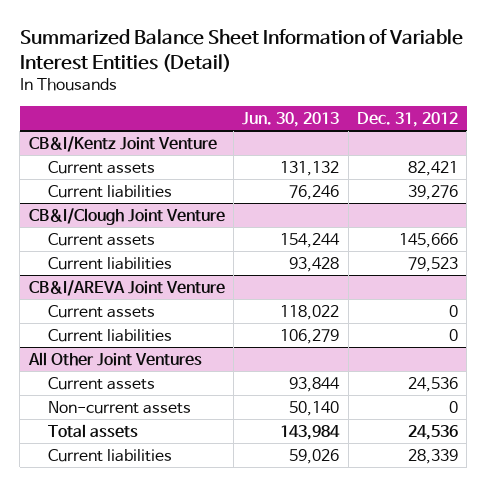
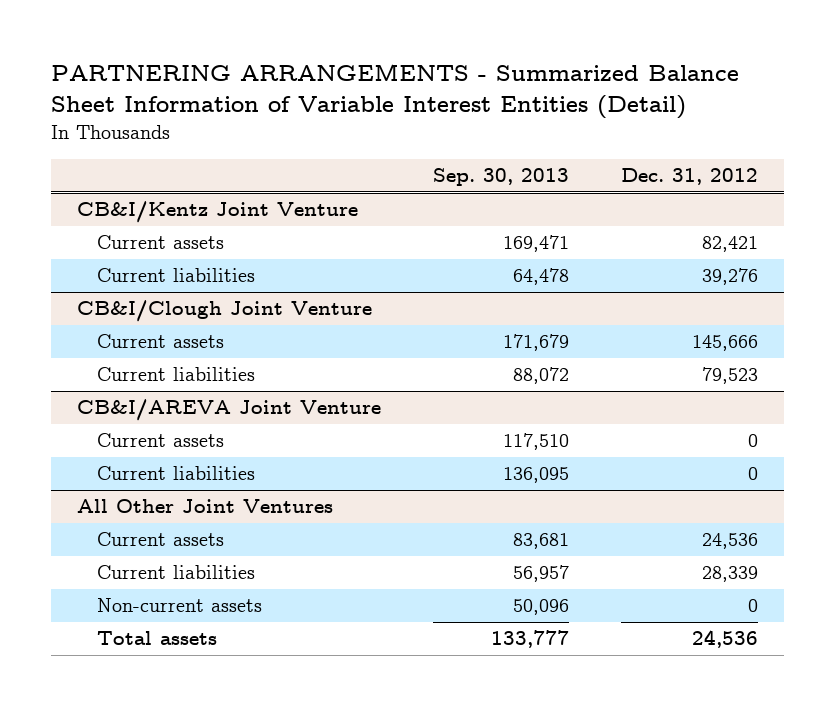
- Summarized Balance Sheet Information of Variable Interest Entities (Detail)
+ PARTNERING ARRANGEMENTS - Summarized Balance Sheet Information of Variable Interest Entities (Detail)
- | Jun. 30, 2013 | Dec. 31, 2012
+ | Sep. 30, 2013 | Dec. 31, 2012
@ All Other Joint Ventures
moved up: Current liabilities | 56,957 | 28,339

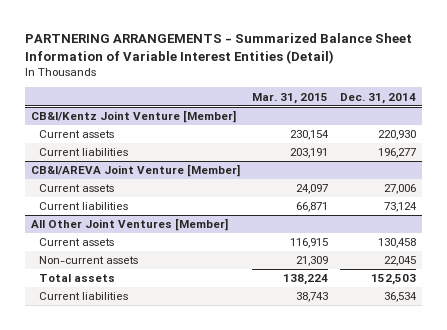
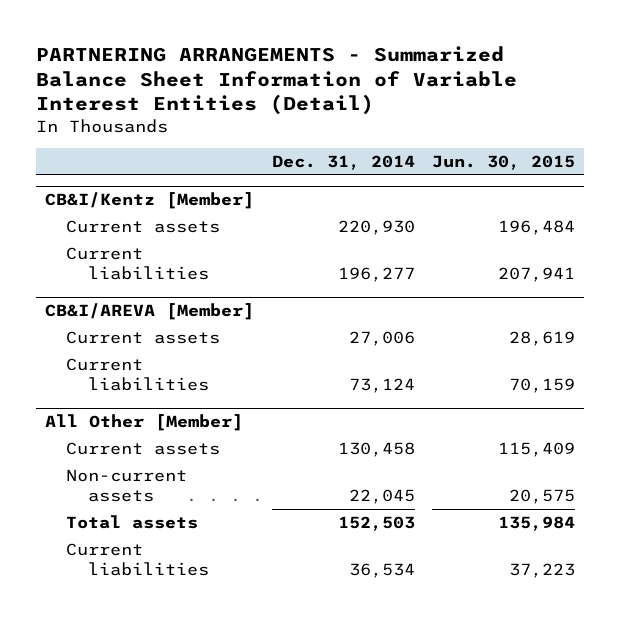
- | Mar. 31, 2015 | Dec. 31, 2014
+ | Dec. 31, 2014 | Jun. 30, 2015
- CB&I/Kentz Joint Venture [Member]
+ CB&I/Kentz [Member]
- CB&I/AREVA Joint Venture [Member]
+ CB&I/AREVA [Member]
- All Other Joint Ventures [Member]
+ All Other [Member]

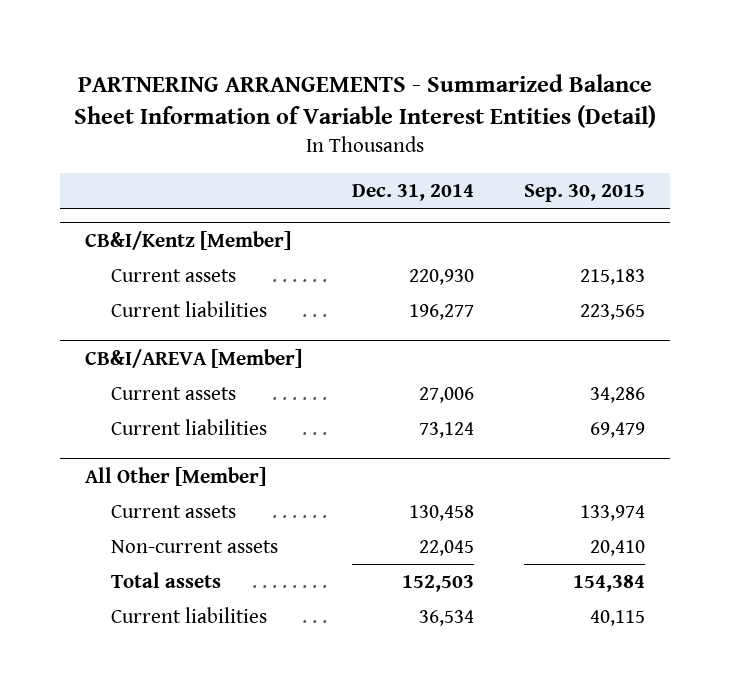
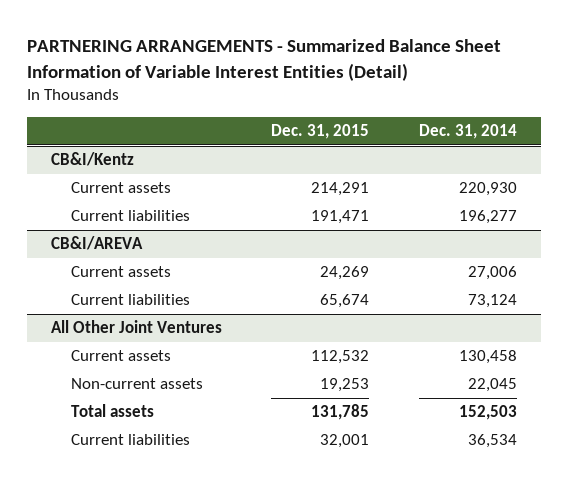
- | Dec. 31, 2014 | Sep. 30, 2015
+ | Dec. 31, 2015 | Dec. 31, 2014
- CB&I/Kentz [Member]
+ CB&I/Kentz
- CB&I/AREVA [Member]
+ CB&I/AREVA
- All Other [Member]
+ All Other Joint Ventures

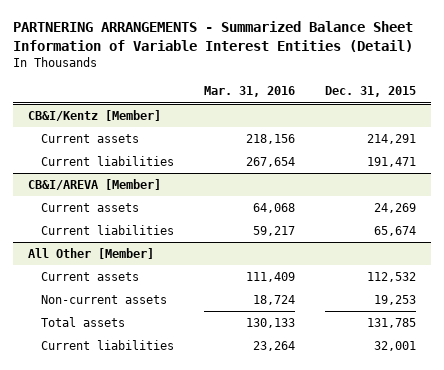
- | Dec. 31, 2015 | Dec. 31, 2014
+ | Mar. 31, 2016 | Dec. 31, 2015
- CB&I/Kentz
+ CB&I/Kentz [Member]
- CB&I/AREVA
+ CB&I/AREVA [Member]
- All Other Joint Ventures
+ All Other [Member]

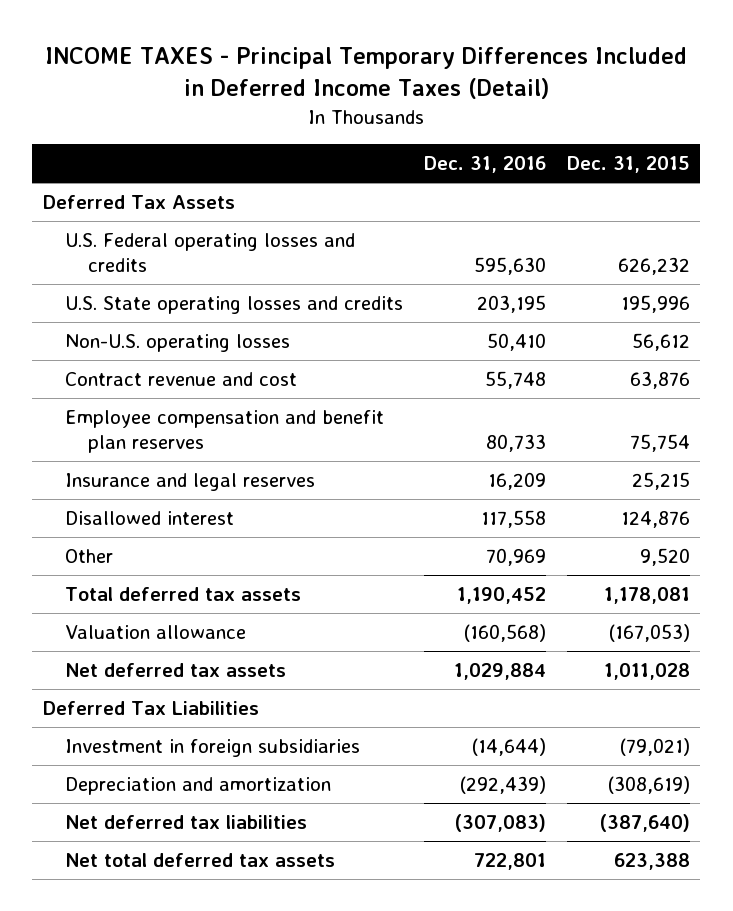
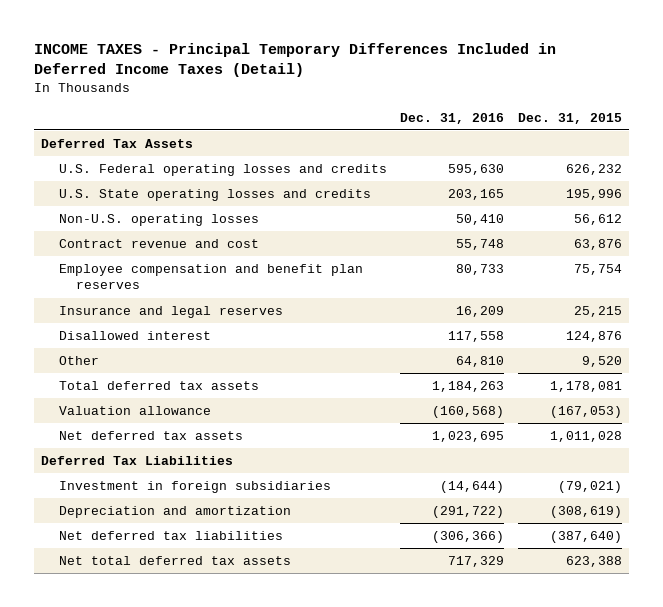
- U.S. State operating losses and credits | 203,195 | 195,996
+ U.S. State operating losses and credits | 203,165 | 195,996
- Other | 70,969 | 9,520
- Total deferred tax assets | 1,190,452 | 1,178,081
+ Other | 64,810 | 9,520
+ Total deferred tax assets | 1,184,263 | 1,178,081
- Net deferred tax assets | 1,029,884 | 1,011,028
+ Net deferred tax assets | 1,023,695 | 1,011,028
- Depreciation and amortization | (292,439) | (308,619)
- Net deferred tax liabilities | (307,083) | (387,640)
- Net total deferred tax assets | 722,801 | 623,388
+ Depreciation and amortization | (291,722) | (308,619)
+ Net deferred tax liabilities | (306,366) | (387,640)
+ Net total deferred tax assets | 717,329 | 623,388

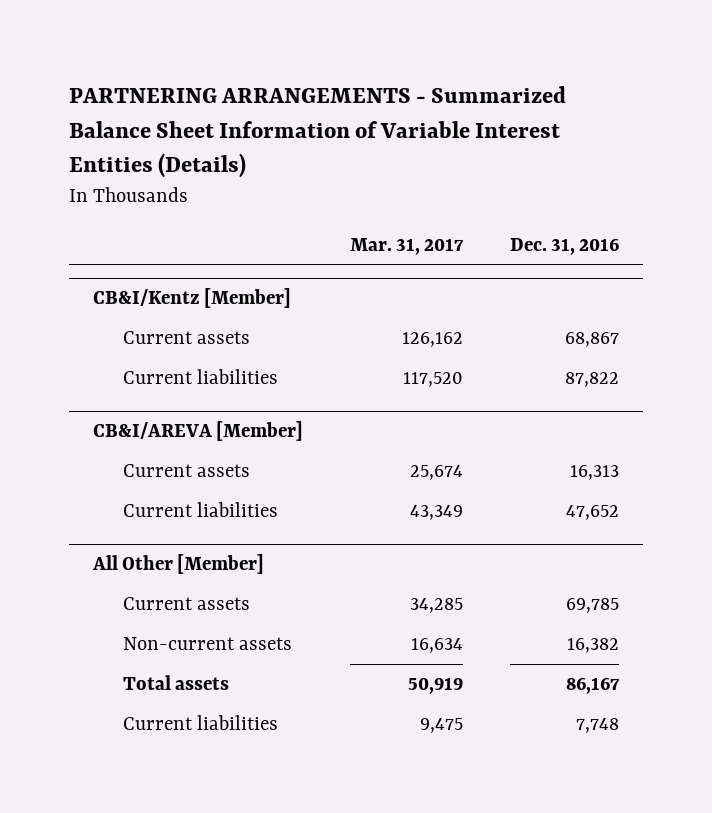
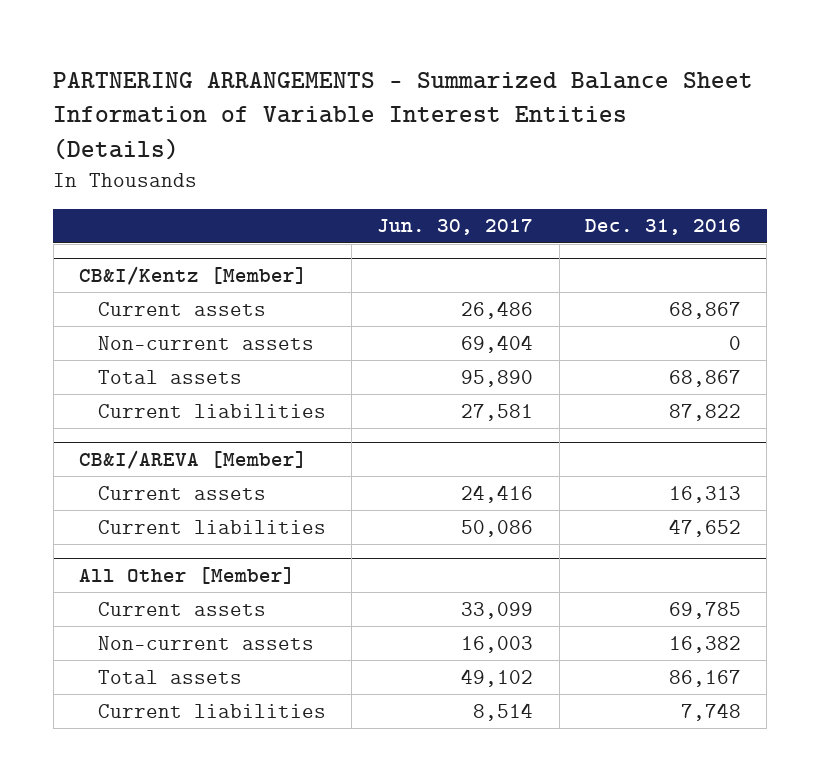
- | Mar. 31, 2017 | Dec. 31, 2016
+ | Jun. 30, 2017 | Dec. 31, 2016
@ CB&I/Kentz [Member]
+ Non-current assets | 69,404 | 0
+ Total assets | 95,890 | 68,867

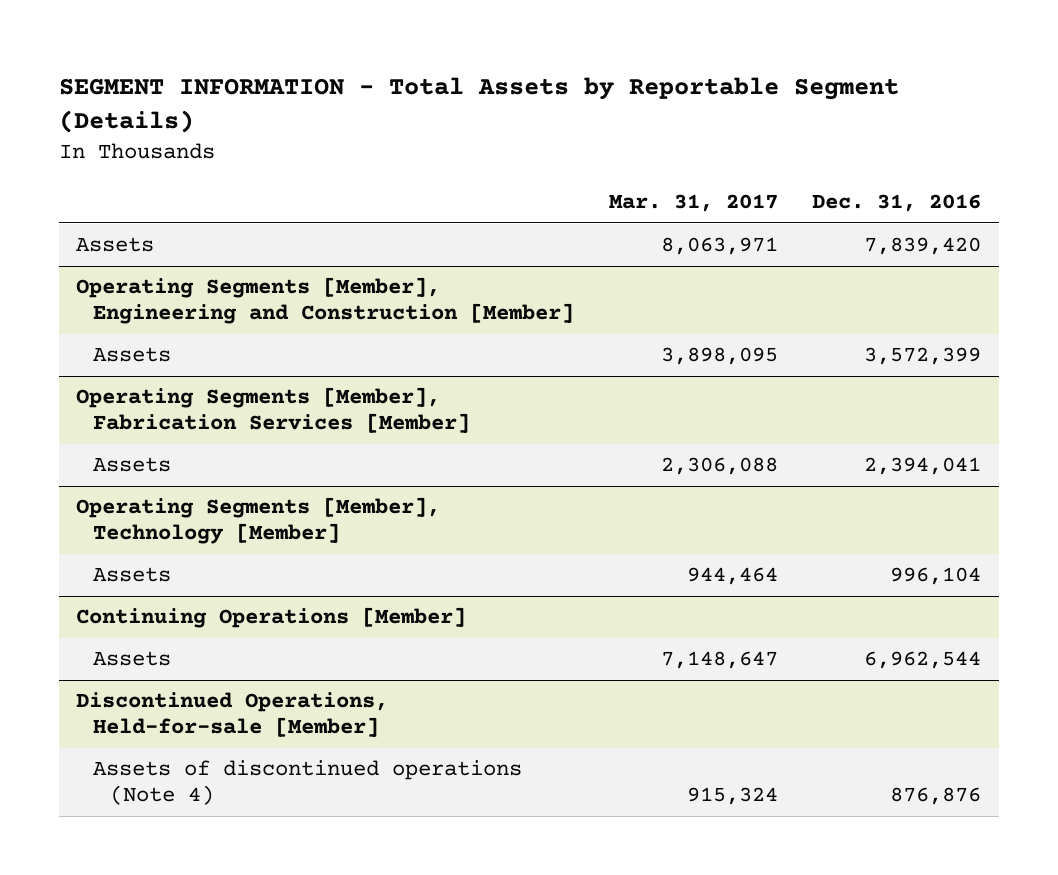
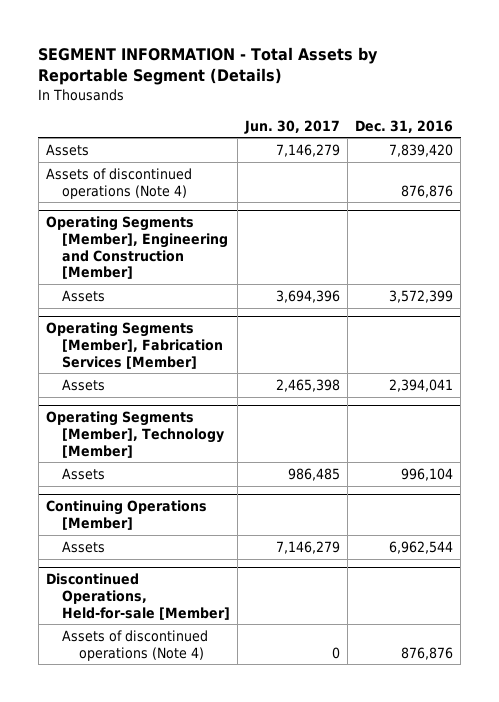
- | Mar. 31, 2017 | Dec. 31, 2016
+ | Jun. 30, 2017 | Dec. 31, 2016
+ Assets of discontinued operations (Note 4) | | 876,876

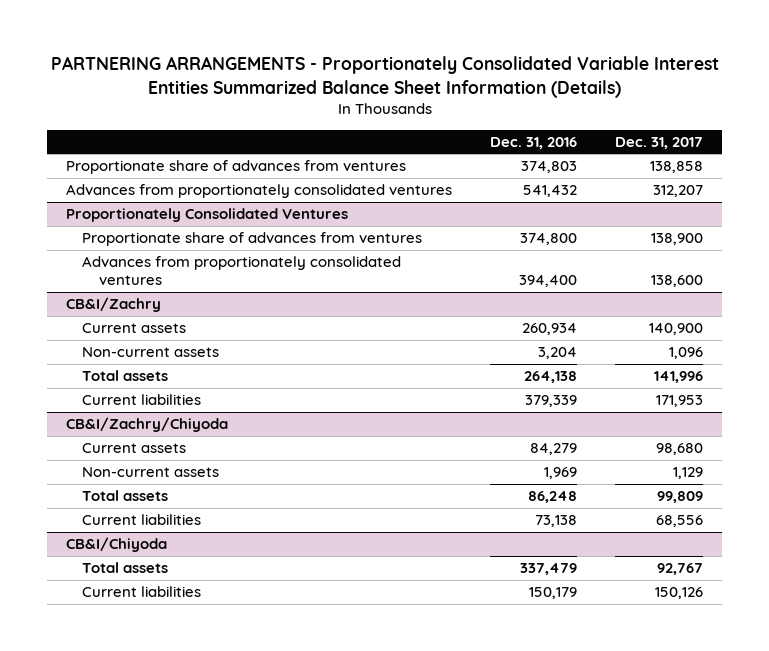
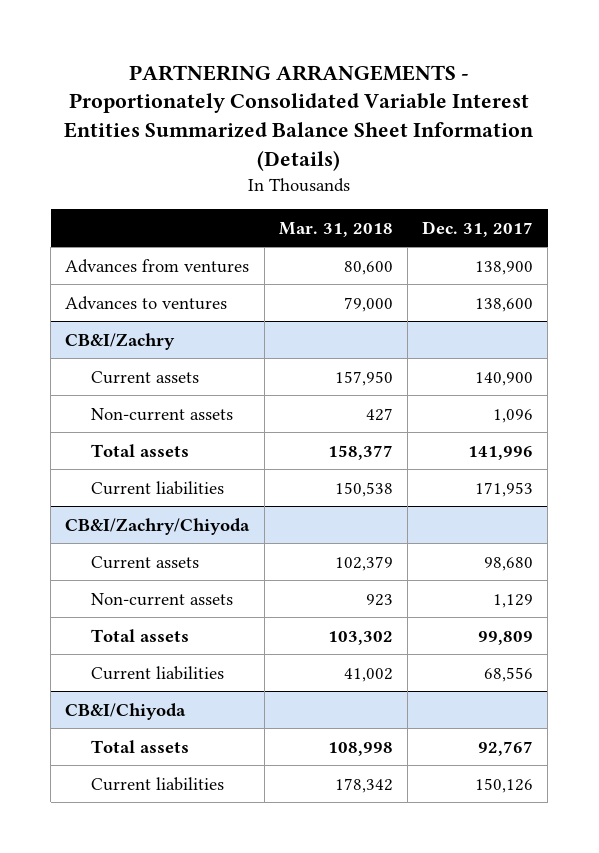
- | Dec. 31, 2016 | Dec. 31, 2017
+ | Mar. 31, 2018 | Dec. 31, 2017
- Proportionate share of advances from ventures | 374,803 | 138,858
- Advances from proportionately consolidated ventures | 541,432 | 312,207
- Proportionately Consolidated Ventures
- Proportionate share of advances from ventures | 374,800 | 138,900
- Advances from proportionately consolidated ventures | 394,400 | 138,600
+ Advances from ventures | 80,600 | 138,900
+ Advances to ventures | 79,000 | 138,600

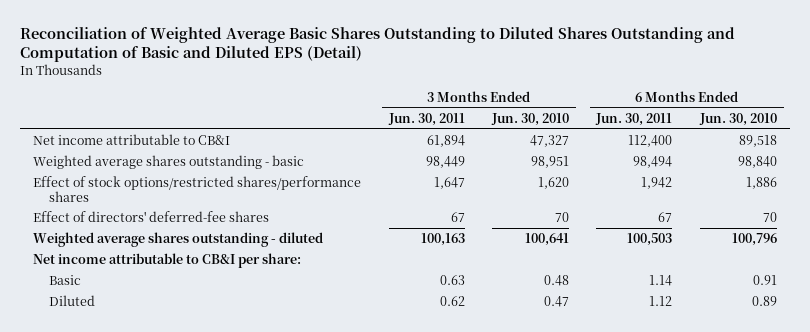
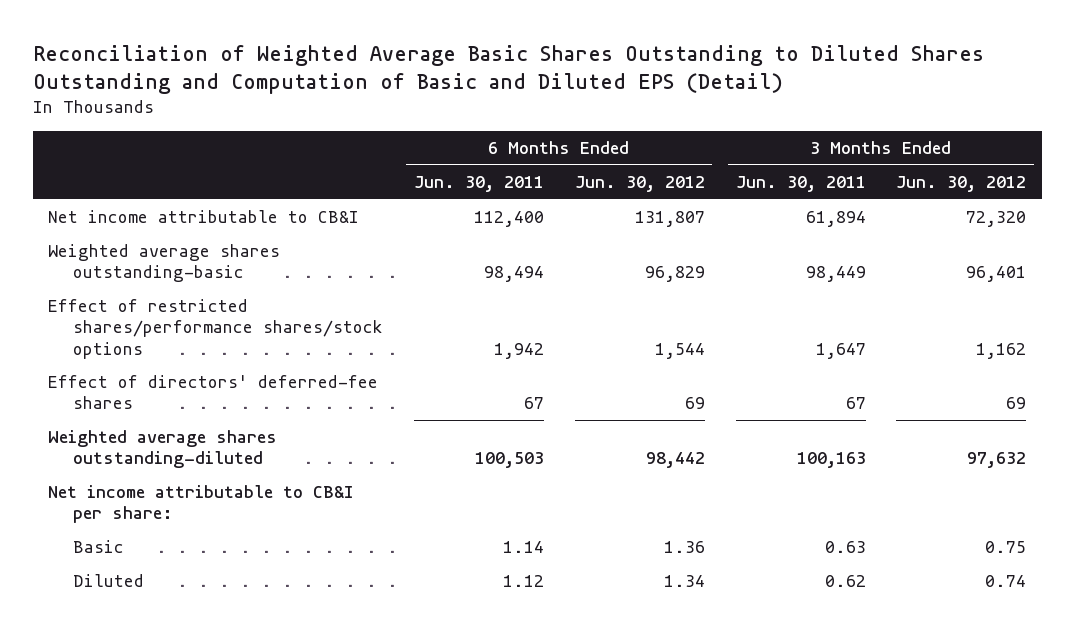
- | 3 Months Ended Jun. 30, 2011 | 3 Months Ended Jun. 30, 2010 | 6 Months Ended Jun. 30, 2011 | 6 Months Ended Jun. 30, 2010
+ | 6 Months Ended Jun. 30, 2011 | 6 Months Ended Jun. 30, 2012 | 3 Months Ended Jun. 30, 2011 | 3 Months Ended Jun. 30, 2012
- Weighted average shares outstanding - basic | 98,449 | 98,951 | 98,494 | 98,840
- Effect of stock options/restricted shares/performance shares | 1,647 | 1,620 | 1,942 | 1,886
+ Weighted average shares outstanding-basic | 98,494 | 96,829 | 98,449 | 96,401
+ Effect of restricted shares/performance shares/stock options | 1,942 | 1,544 | 1,647 | 1,162
- Weighted average shares outstanding - diluted | 100,163 | 100,641 | 100,503 | 100,796
+ Weighted average shares outstanding-diluted | 100,503 | 98,442 | 100,163 | 97,632

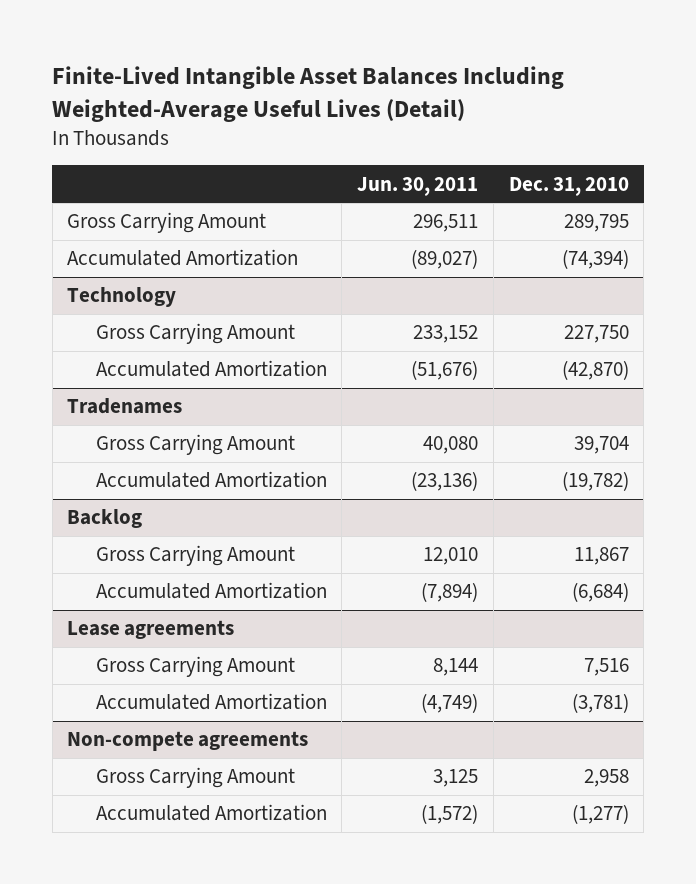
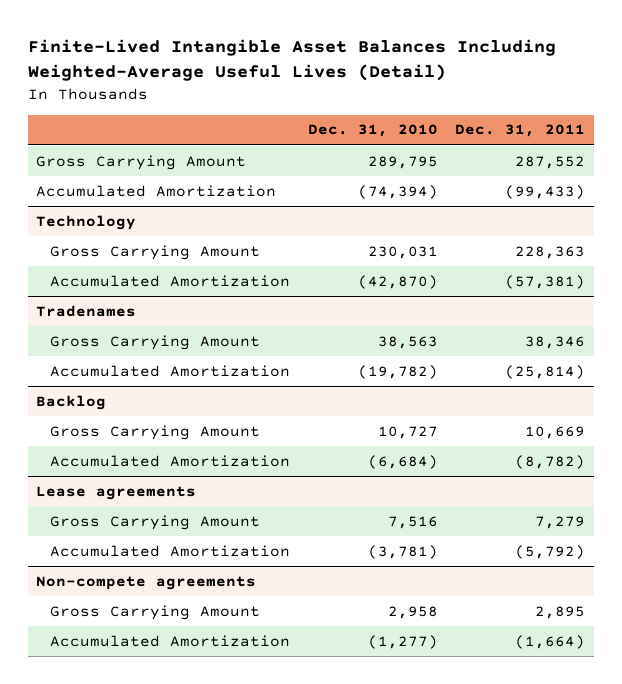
- | Jun. 30, 2011 | Dec. 31, 2010
+ | Dec. 31, 2010 | Dec. 31, 2011
@ Technology
- Gross Carrying Amount | 233,152 | 227,750
+ Gross Carrying Amount | 230,031 | 228,363
@ Tradenames
- Gross Carrying Amount | 40,080 | 39,704
+ Gross Carrying Amount | 38,563 | 38,346
@ Backlog
- Gross Carrying Amount | 12,010 | 11,867
+ Gross Carrying Amount | 10,727 | 10,669

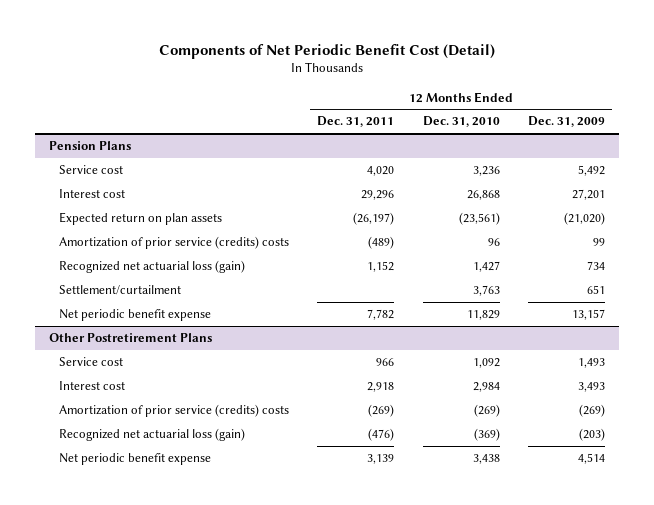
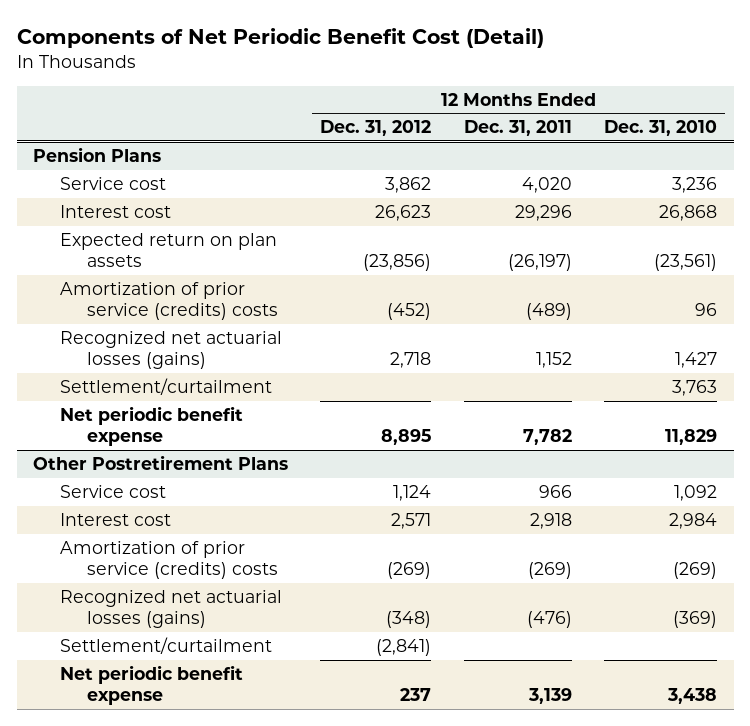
- | 12 Months Ended Dec. 31, 2011 | 12 Months Ended Dec. 31, 2010 | 12 Months Ended Dec. 31, 2009
+ | 12 Months Ended Dec. 31, 2012 | 12 Months Ended Dec. 31, 2011 | 12 Months Ended Dec. 31, 2010
@ Pension Plans
- Recognized net actuarial loss (gain) | 1,152 | 1,427 | 734
+ Recognized net actuarial losses (gains) | 2,718 | 1,152 | 1,427
@ Other Postretirement Plans
- Recognized net actuarial loss (gain) | (476) | (369) | (203)
+ Recognized net actuarial losses (gains) | (348) | (476) | (369)
+ Settlement/curtailment | (2,841) | |

